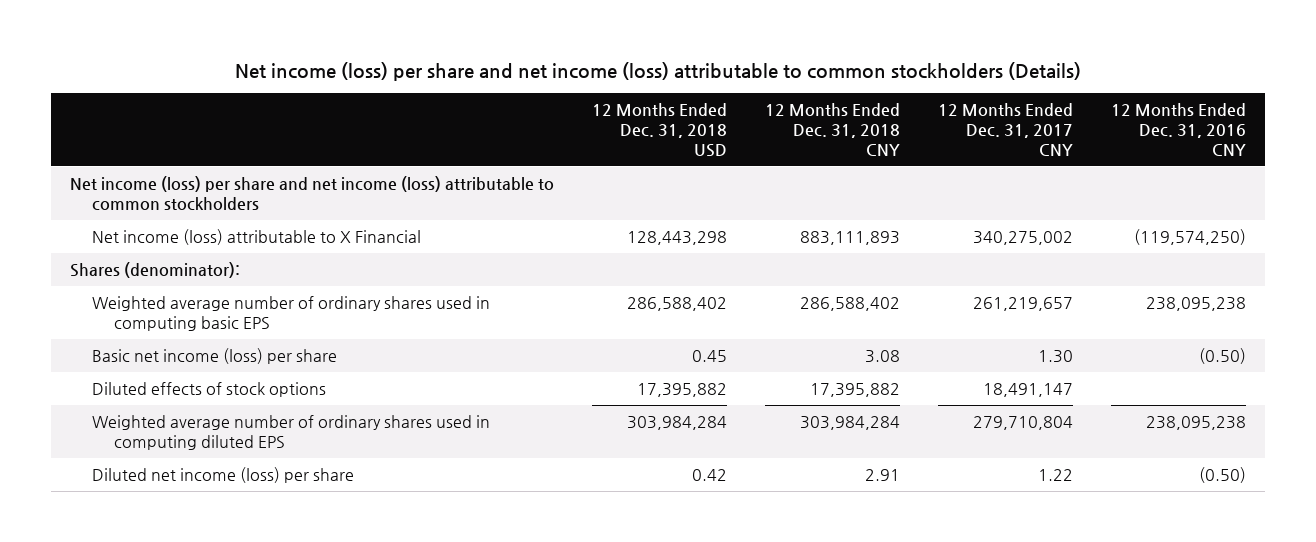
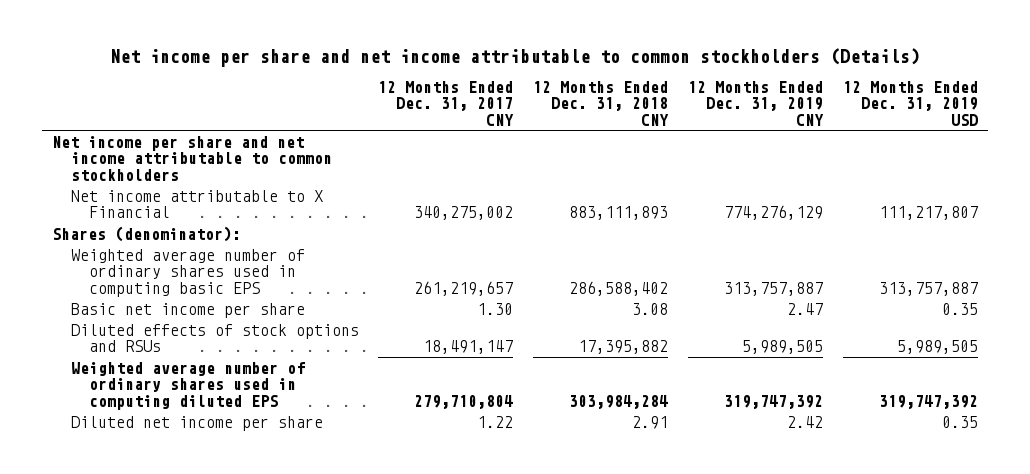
- Net income (loss) per share and net income (loss) attributable to common stockholders (Details)
+ Net income per share and net income attributable to common stockholders (Details)
- | 12 Months Ended Dec. 31, 2018 USD | 12 Months Ended Dec. 31, 2018 CNY | 12 Months Ended Dec. 31, 2017 CNY | 12 Months Ended Dec. 31, 2016 CNY
+ | 12 Months Ended Dec. 31, 2017 CNY | 12 Months Ended Dec. 31, 2018 CNY | 12 Months Ended Dec. 31, 2019 CNY | 12 Months Ended Dec. 31, 2019 USD
- Net income (loss) per share and net income (loss) attributable to common stockholders
- Net income (loss) attributable to X Financial | 128,443,298 | 883,111,893 | 340,275,002 | (119,574,250)
+ Net income per share and net income attributable to common stockholders
+ Net income attributable to X Financial | 340,275,002 | 883,111,893 | 774,276,129 | 111,217,807
- Basic net income (loss) per share | 0.45 | 3.08 | 1.30 | (0.50)
- Diluted effects of stock options | 17,395,882 | 17,395,882 | 18,491,147 |
+ Basic net income per share | 1.30 | 3.08 | 2.47 | 0.35
+ Diluted effects of stock options and RSUs | 18,491,147 | 17,395,882 | 5,989,505 | 5,989,505
- Diluted net income (loss) per share | 0.42 | 2.91 | 1.22 | (0.50)
+ Diluted net income per share | 1.22 | 2.91 | 2.42 | 0.35

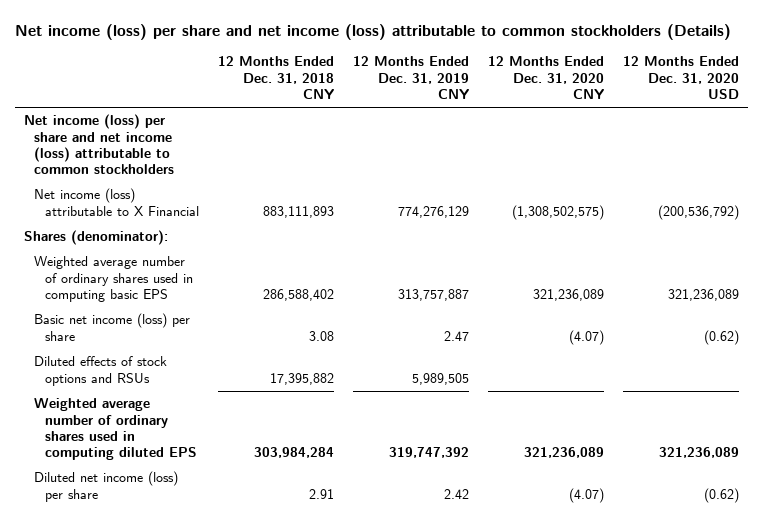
- Net income per share and net income attributable to common stockholders (Details)
+ Net income (loss) per share and net income (loss) attributable to common stockholders (Details)
- | 12 Months Ended Dec. 31, 2017 CNY | 12 Months Ended Dec. 31, 2018 CNY | 12 Months Ended Dec. 31, 2019 CNY | 12 Months Ended Dec. 31, 2019 USD
+ | 12 Months Ended Dec. 31, 2018 CNY | 12 Months Ended Dec. 31, 2019 CNY | 12 Months Ended Dec. 31, 2020 CNY | 12 Months Ended Dec. 31, 2020 USD
- Net income per share and net income attributable to common stockholders
- Net income attributable to X Financial | 340,275,002 | 883,111,893 | 774,276,129 | 111,217,807
+ Net income (loss) per share and net income (loss) attributable to common stockholders
+ Net income (loss) attributable to X Financial | 883,111,893 | 774,276,129 | (1,308,502,575) | (200,536,792)
- Basic net income per share | 1.30 | 3.08 | 2.47 | 0.35
+ Basic net income (loss) per share | 3.08 | 2.47 | (4.07) | (0.62)
- Diluted net income per share | 1.22 | 2.91 | 2.42 | 0.35
+ Diluted net income (loss) per share | 2.91 | 2.42 | (4.07) | (0.62)

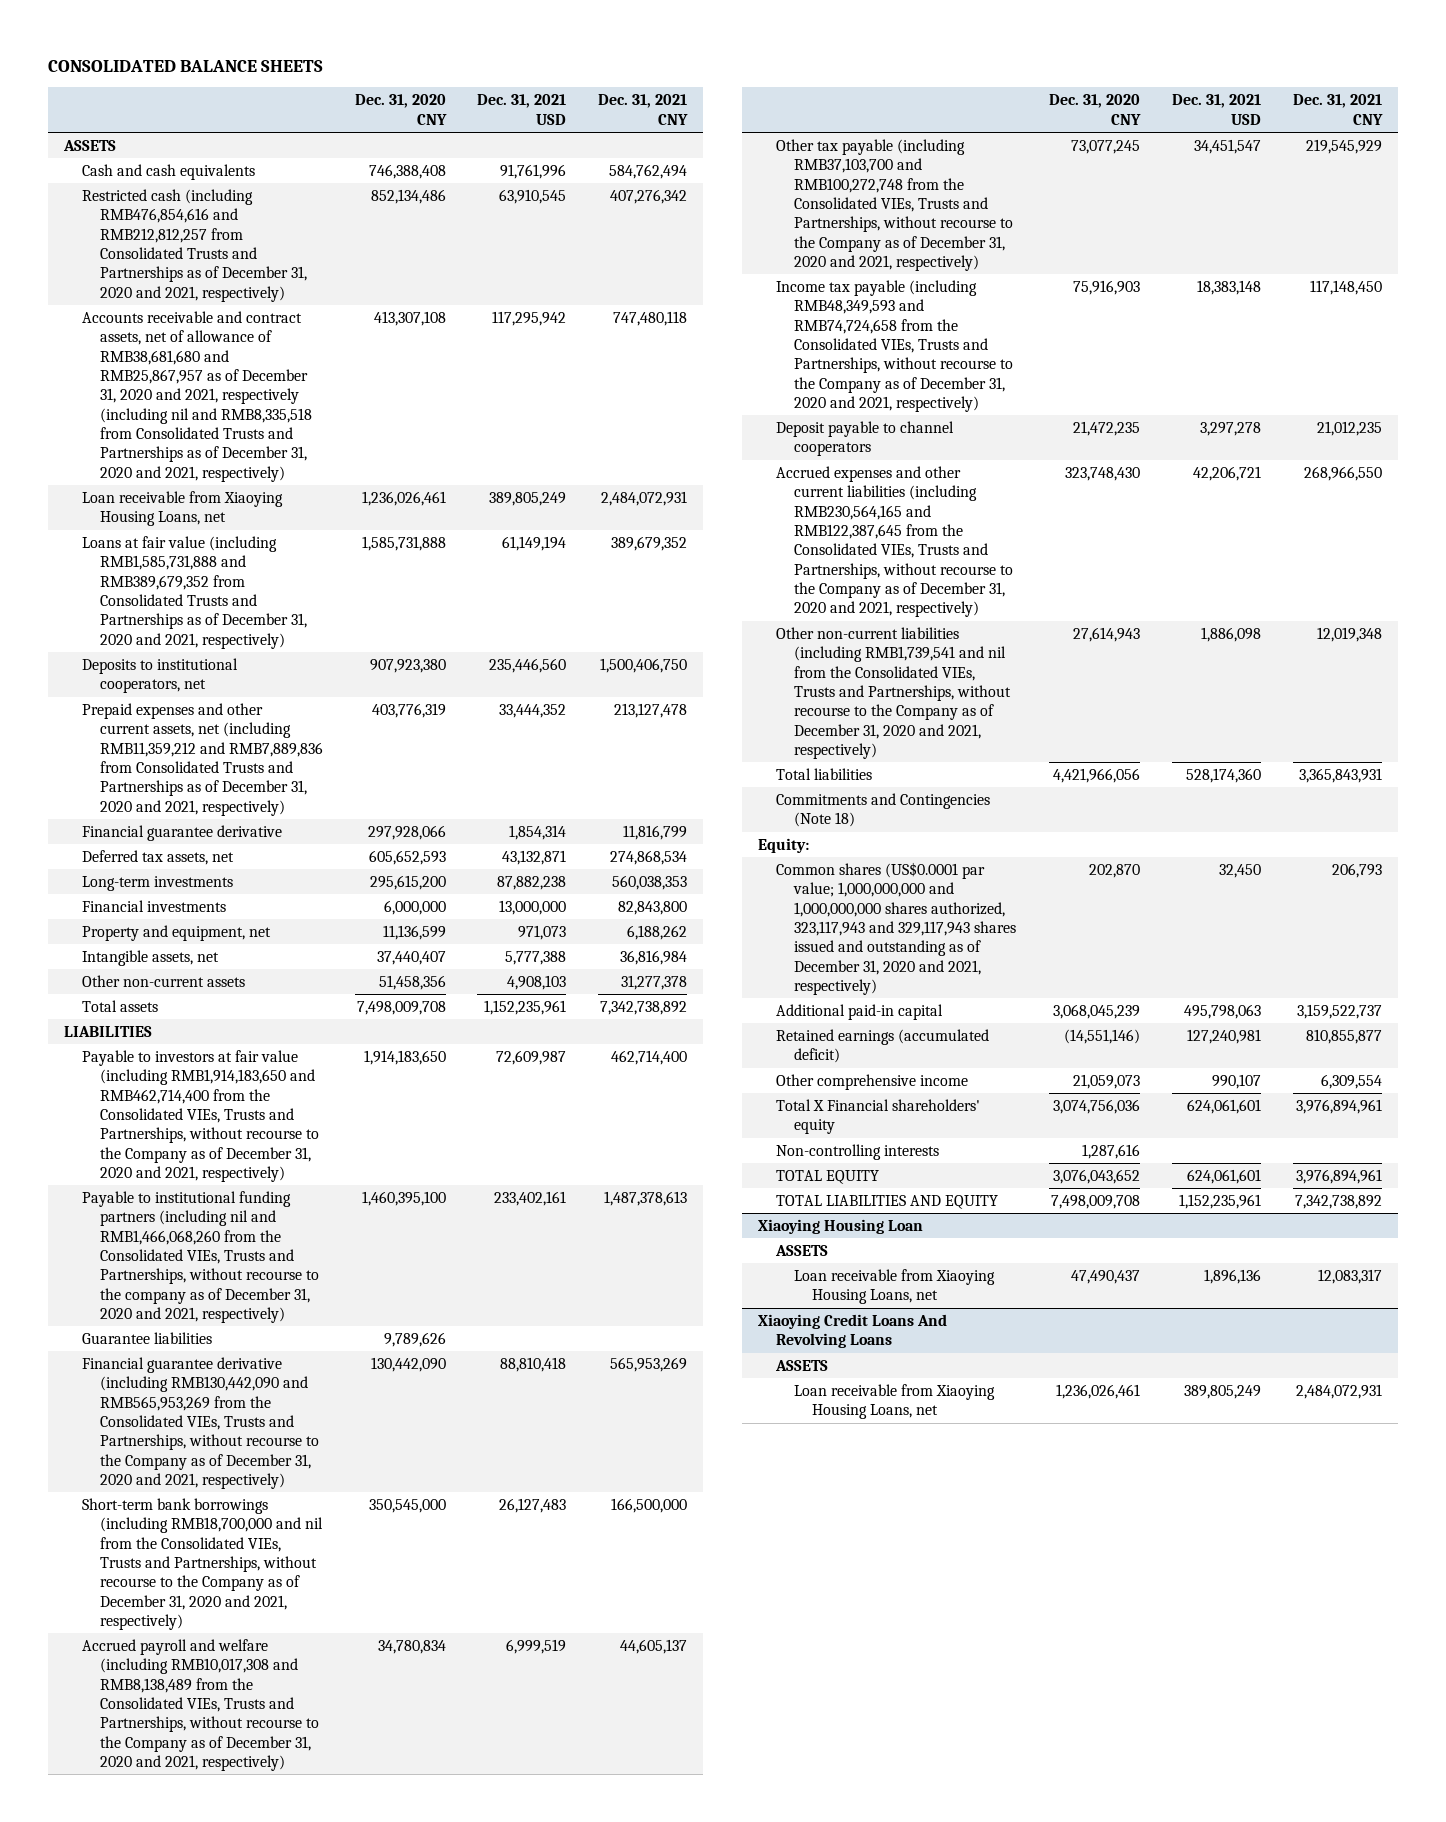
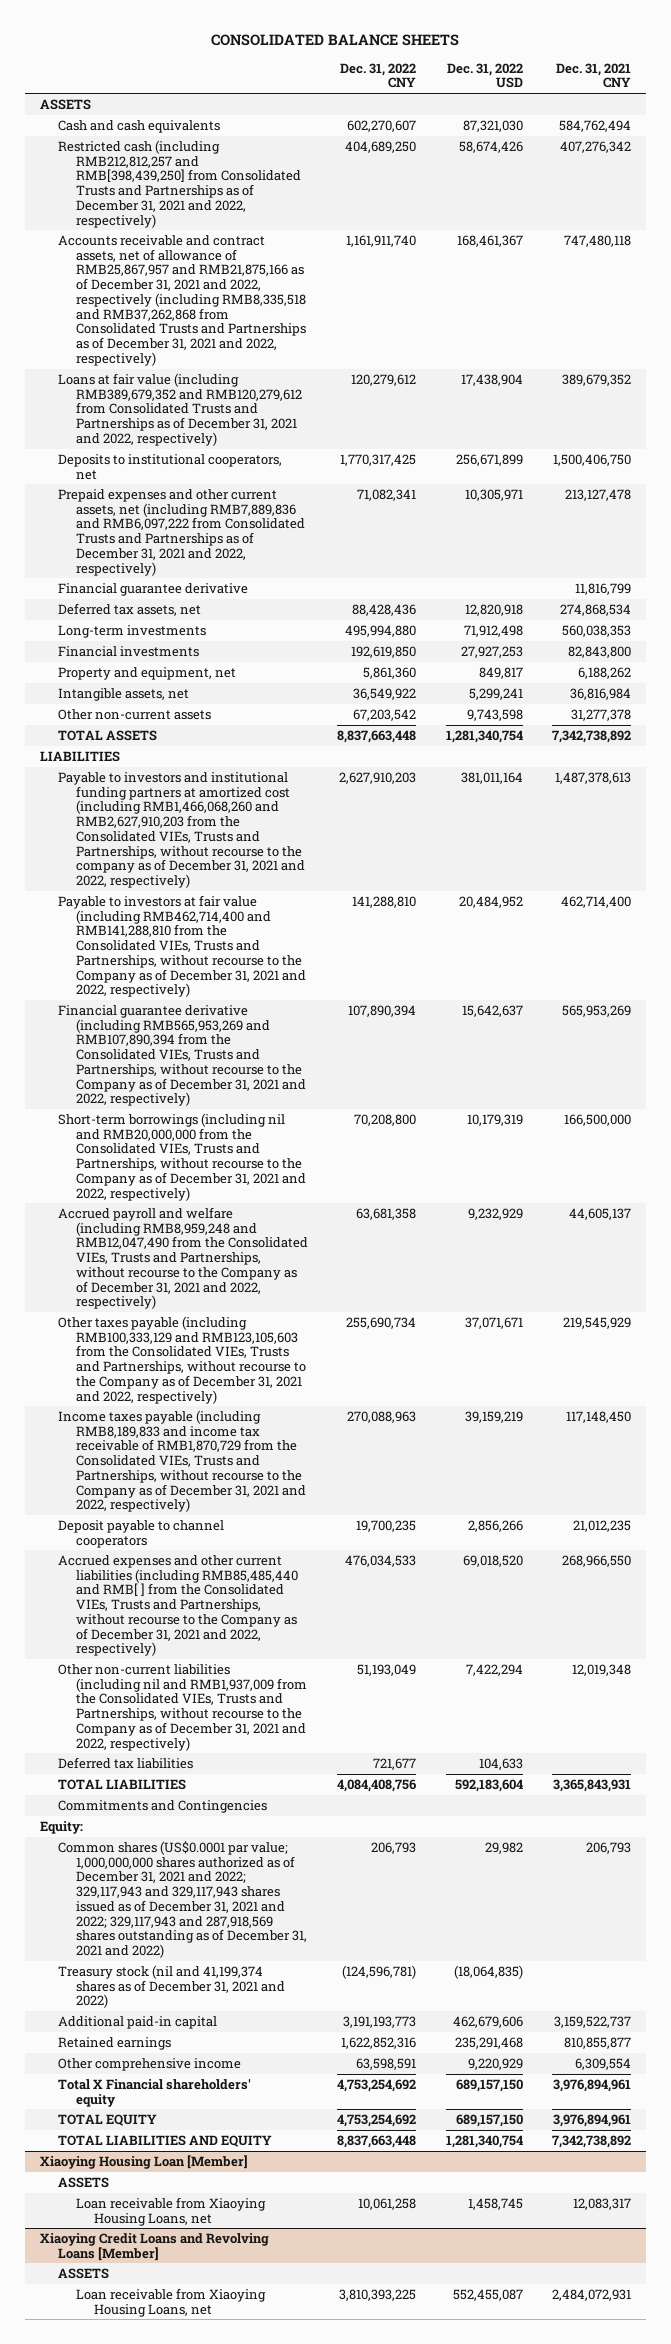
- | Dec. 31, 2020 CNY | Dec. 31, 2021 USD | Dec. 31, 2021 CNY
+ | Dec. 31, 2022 CNY | Dec. 31, 2022 USD | Dec. 31, 2021 CNY
- Restricted cash (including RMB476,854,616 and RMB212,812,257 from Consolidated Trusts and Partnerships as of December 31, 2020 and 2021, respectively) | 852,134,486 | 63,910,545 | 407,276,342
- Accounts receivable and contract assets, net of allowance of RMB38,681,680 and RMB25,867,957 as of December 31, 2020 and 2021, respectively (including nil and RMB8,335,518 from Consolidated Trusts and Partnerships as of December 31, 2020 and 2021, respectively) | 413,307,108 | 117,295,942 | 747,480,118
- Loan receivable from Xiaoying Housing Loans, net | 1,236,026,461 | 389,805,249 | 2,484,072,931
- Loans at fair value (including RMB1,585,731,888 and RMB389,679,352 from Consolidated Trusts and Partnerships as of December 31, 2020 and 2021, respectively) | 1,585,731,888 | 61,149,194 | 389,679,352
+ Restricted cash (including RMB212,812,257 and RMB[398,439,250] from Consolidated Trusts and Partnerships as of December 31, 2021 and 2022, respectively) | 404,689,250 | 58,674,426 | 407,276,342
+ Accounts receivable and contract assets, net of allowance of RMB25,867,957 and RMB21,875,166 as of December 31, 2021 and 2022, respectively (including RMB8,335,518 and RMB37,262,868 from Consolidated Trusts and Partnerships as of December 31, 2021 and 2022, respectively) | 1,161,911,740 | 168,461,367 | 747,480,118
+ Loans at fair value (including RMB389,679,352 and RMB120,279,612 from Consolidated Trusts and Partnerships as of December 31, 2021 and 2022, respectively) | 120,279,612 | 17,438,904 | 389,679,352
- Prepaid expenses and other current assets, net (including RMB11,359,212 and RMB7,889,836 from Consolidated Trusts and Partnerships as of December 31, 2020 and 2021, respectively) | 403,776,319 | 33,444,352 | 213,127,478
+ Prepaid expenses and other current assets, net (including RMB7,889,836 and RMB6,097,222 from Consolidated Trusts and Partnerships as of December 31, 2021 and 2022, respectively) | 71,082,341 | 10,305,971 | 213,127,478
- Total assets | 7,498,009,708 | 1,152,235,961 | 7,342,738,892
+ TOTAL ASSETS | 8,837,663,448 | 1,281,340,754 | 7,342,738,892
- Payable to investors at fair value (including RMB1,914,183,650 and RMB462,714,400 from the Consolidated VIEs, Trusts and Partnerships, without recourse to the Company as of December 31, 2020 and 2021, respectively) | 1,914,183,650 | 72,609,987 | 462,714,400
- Payable to institutional funding partners (including nil and RMB1,466,068,260 from the Consolidated VIEs, Trusts and Partnerships, without recourse to the company as of December 31, 2020 and 2021, respectively) | 1,460,395,100 | 233,402,161 | 1,487,378,613
- Guarantee liabilities | 9,789,626 | |
- Financial guarantee derivative (including RMB130,442,090 and RMB565,953,269 from the Consolidated VIEs, Trusts and Partnerships, without recourse to the Company as of December 31, 2020 and 2021, respectively) | 130,442,090 | 88,810,418 | 565,953,269
- Short-term bank borrowings (including RMB18,700,000 and nil from the Consolidated VIEs, Trusts and Partnerships, without recourse to the Company as of December 31, 2020 and 2021, respectively) | 350,545,000 | 26,127,483 | 166,500,000
- Accrued payroll and welfare (including RMB10,017,308 and RMB8,138,489 from the Consolidated VIEs, Trusts and Partnerships, without recourse to the Company as of December 31, 2020 and 2021, respectively) | 34,780,834 | 6,999,519 | 44,605,137
- Other tax payable (including RMB37,103,700 and RMB100,272,748 from the Consolidated VIEs, Trusts and Partnerships, without recourse to the Company as of December 31, 2020 and 2021, respectively) | 73,077,245 | 34,451,547 | 219,545,929
- Income tax payable (including RMB48,349,593 and RMB74,724,658 from the Consolidated VIEs, Trusts and Partnerships, without recourse to the Company as of December 31, 2020 and 2021, respectively) | 75,916,903 | 18,383,148 | 117,148,450
+ Payable to investors and institutional funding partners at amortized cost (including RMB1,466,068,260 and RMB2,627,910,203 from the Consolidated VIEs, Trusts and Partnerships, without recourse to the company as of December 31, 2021 and 2022, respectively) | 2,627,910,203 | 381,011,164 | 1,487,378,613
+ Payable to investors at fair value (including RMB462,714,400 and RMB141,288,810 from the Consolidated VIEs, Trusts and Partnerships, without recourse to the Company as of December 31, 2021 and 2022, respectively) | 141,288,810 | 20,484,952 | 462,714,400
+ Financial guarantee derivative (including RMB565,953,269 and RMB107,890,394 from the Consolidated VIEs, Trusts and Partnerships, without recourse to the Company as of December 31, 2021 and 2022, respectively) | 107,890,394 | 15,642,637 | 565,953,269
+ Short-term borrowings (including nil and RMB20,000,000 from the Consolidated VIEs, Trusts and Partnerships, without recourse to the Company as of December 31, 2021 and 2022, respectively) | 70,208,800 | 10,179,319 | 166,500,000
+ Accrued payroll and welfare (including RMB8,959,248 and RMB12,047,490 from the Consolidated VIEs, Trusts and Partnerships, without recourse to the Company as of December 31, 2021 and 2022, respectively) | 63,681,358 | 9,232,929 | 44,605,137
+ Other taxes payable (including RMB100,333,129 and RMB123,105,603 from the Consolidated VIEs, Trusts and Partnerships, without recourse to the Company as of December 31, 2021 and 2022, respectively) | 255,690,734 | 37,071,671 | 219,545,929
+ Income taxes payable (including RMB8,189,833 and income tax receivable of RMB1,870,729 from the Consolidated VIEs, Trusts and Partnerships, without recourse to the Company as of December 31, 2021 and 2022, respectively) | 270,088,963 | 39,159,219 | 117,148,450
- Accrued expenses and other current liabilities (including RMB230,564,165 and RMB122,387,645 from the Consolidated VIEs, Trusts and Partnerships, without recourse to the Company as of December 31, 2020 and 2021, respectively) | 323,748,430 | 42,206,721 | 268,966,550
- Other non-current liabilities (including RMB1,739,541 and nil from the Consolidated VIEs, Trusts and Partnerships, without recourse to the Company as of December 31, 2020 and 2021, respectively) | 27,614,943 | 1,886,098 | 12,019,348
- Total liabilities | 4,421,966,056 | 528,174,360 | 3,365,843,931
- Commitments and Contingencies (Note 18)
+ Accrued expenses and other current liabilities (including RMB85,485,440 and RMB[ ] from the Consolidated VIEs, Trusts and Partnerships, without recourse to the Company as of December 31, 2021 and 2022, respectively) | 476,034,533 | 69,018,520 | 268,966,550
+ Other non-current liabilities (including nil and RMB1,937,009 from the Consolidated VIEs, Trusts and Partnerships, without recourse to the Company as of December 31, 2021 and 2022, respectively) | 51,193,049 | 7,422,294 | 12,019,348
+ Deferred tax liabilities | 721,677 | 104,633 |
+ TOTAL LIABILITIES | 4,084,408,756 | 592,183,604 | 3,365,843,931
+ Commitments and Contingencies
- Common shares (US$0.0001 par value; 1,000,000,000 and 1,000,000,000 shares authorized, 323,117,943 and 329,117,943 shares issued and outstanding as of December 31, 2020 and 2021, respectively) | 202,870 | 32,450 | 206,793
+ Common shares (US$0.0001 par value; 1,000,000,000 shares authorized as of December 31, 2021 and 2022; 329,117,943 and 329,117,943 shares issued as of December 31, 2021 and 2022; 329,117,943 and 287,918,569 shares outstanding as of December 31, 2021 and 2022) | 206,793 | 29,982 | 206,793
+ Treasury stock (nil and 41,199,374 shares as of December 31, 2021 and 2022) | (124,596,781) | (18,064,835) |
- Retained earnings (accumulated deficit) | (14,551,146) | 127,240,981 | 810,855,877
+ Retained earnings | 1,622,852,316 | 235,291,468 | 810,855,877
- Non-controlling interests | 1,287,616 | |
- Xiaoying Housing Loan
+ Xiaoying Housing Loan [Member]
- Xiaoying Credit Loans And Revolving Loans
+ Xiaoying Credit Loans and Revolving Loans [Member]

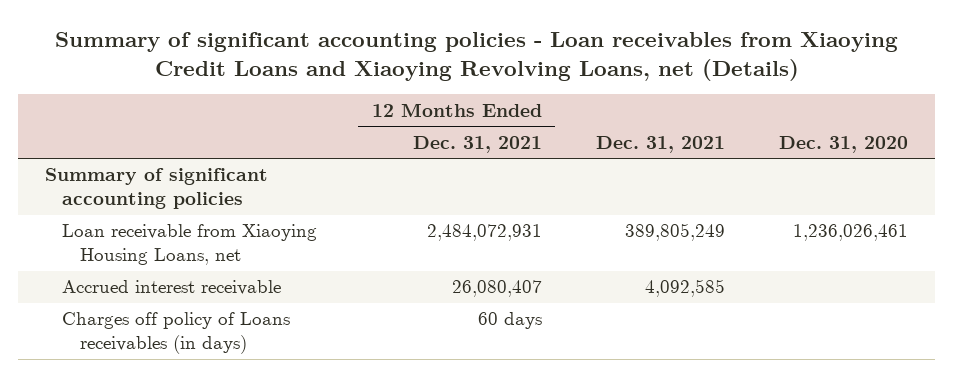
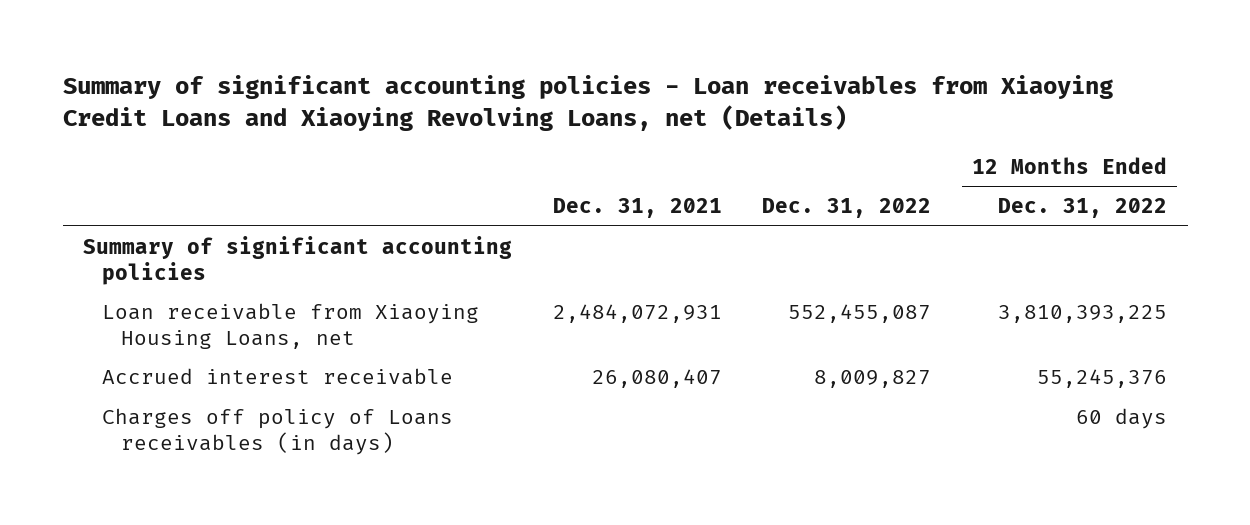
- | 12 Months Ended Dec. 31, 2021 | Dec. 31, 2021 | Dec. 31, 2020
+ | Dec. 31, 2021 | Dec. 31, 2022 | 12 Months Ended Dec. 31, 2022
- Loan receivable from Xiaoying Housing Loans, net | 2,484,072,931 | 389,805,249 | 1,236,026,461
- Accrued interest receivable | 26,080,407 | 4,092,585 |
+ Loan receivable from Xiaoying Housing Loans, net | 2,484,072,931 | 552,455,087 | 3,810,393,225
+ Accrued interest receivable | 26,080,407 | 8,009,827 | 55,245,376

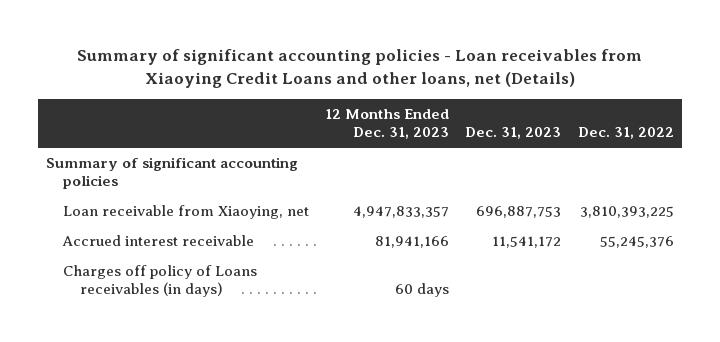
- Summary of significant accounting policies - Loan receivables from Xiaoying Credit Loans and Xiaoying Revolving Loans, net (Details)
+ Summary of significant accounting policies - Loan receivables from Xiaoying Credit Loans and other loans, net (Details)
- | Dec. 31, 2021 | Dec. 31, 2022 | 12 Months Ended Dec. 31, 2022
+ | 12 Months Ended Dec. 31, 2023 | Dec. 31, 2023 | Dec. 31, 2022
- Loan receivable from Xiaoying Housing Loans, net | 2,484,072,931 | 552,455,087 | 3,810,393,225
- Accrued interest receivable | 26,080,407 | 8,009,827 | 55,245,376
+ Loan receivable from Xiaoying, net | 4,947,833,357 | 696,887,753 | 3,810,393,225
+ Accrued interest receivable | 81,941,166 | 11,541,172 | 55,245,376

